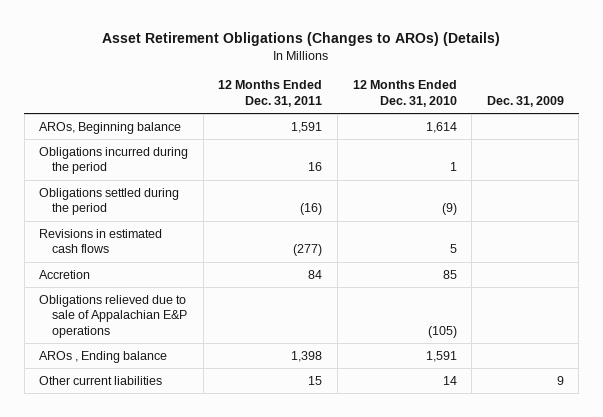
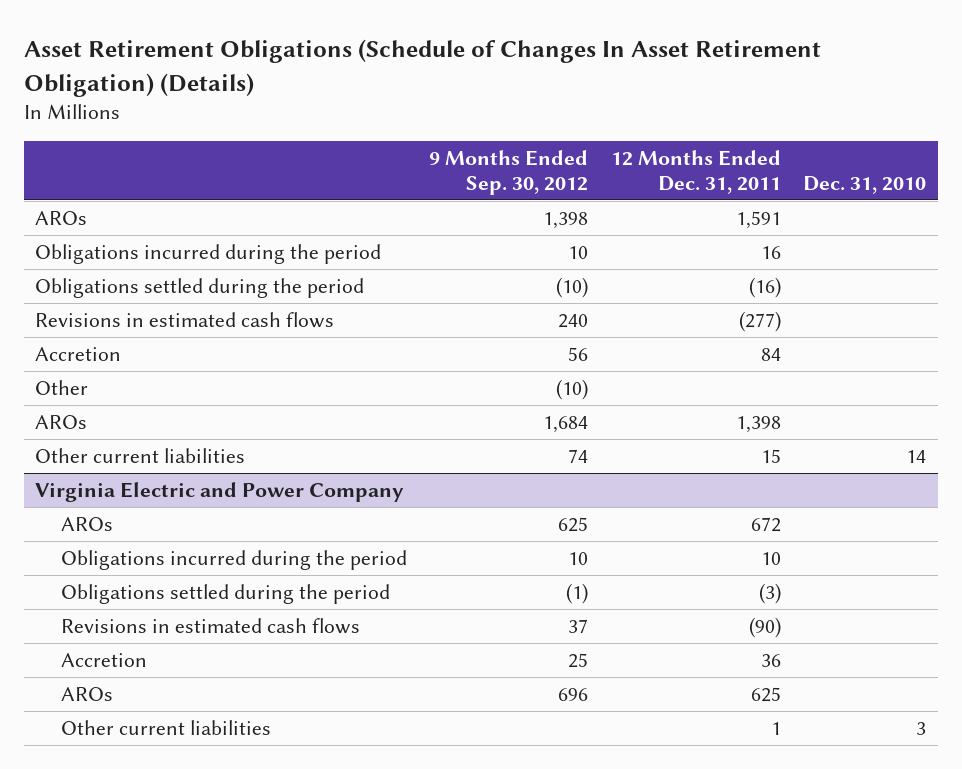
- Asset Retirement Obligations (Changes to AROs) (Details)
+ Asset Retirement Obligations (Schedule of Changes In Asset Retirement Obligation) (Details)
- | 12 Months Ended Dec. 31, 2011 | 12 Months Ended Dec. 31, 2010 | Dec. 31, 2009
+ | 9 Months Ended Sep. 30, 2012 | 12 Months Ended Dec. 31, 2011 | Dec. 31, 2010
- AROs, Beginning balance | 1,591 | 1,614 |
+ AROs | 1,398 | 1,591 |
- Obligations relieved due to sale of Appalachian E&P operations | | (105) |
- AROs , Ending balance | 1,398 | 1,591 |
+ Other | (10) | |
+ AROs | 1,684 | 1,398 |
+ Virginia Electric and Power Company
+ AROs | 625 | 672 |
+ Obligations incurred during the period | 10 | 10 |
+ Obligations settled during the period | (1) | (3) |
+ Revisions in estimated cash flows | 37 | (90) |
+ Accretion | 25 | 36 |
+ AROs | 696 | 625 |
+ Other current liabilities | | 1 | 3

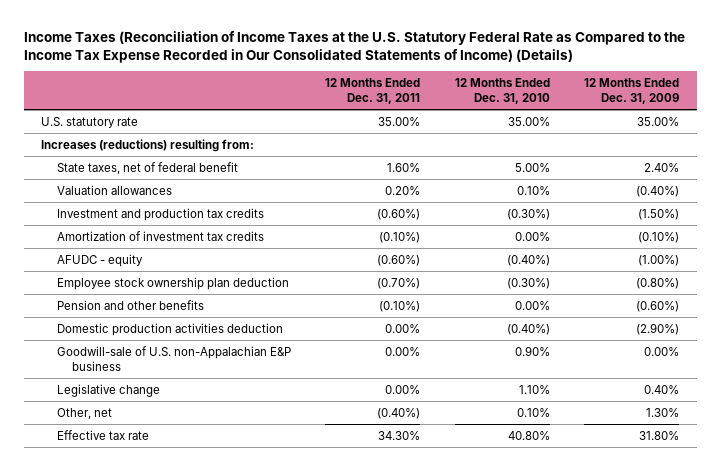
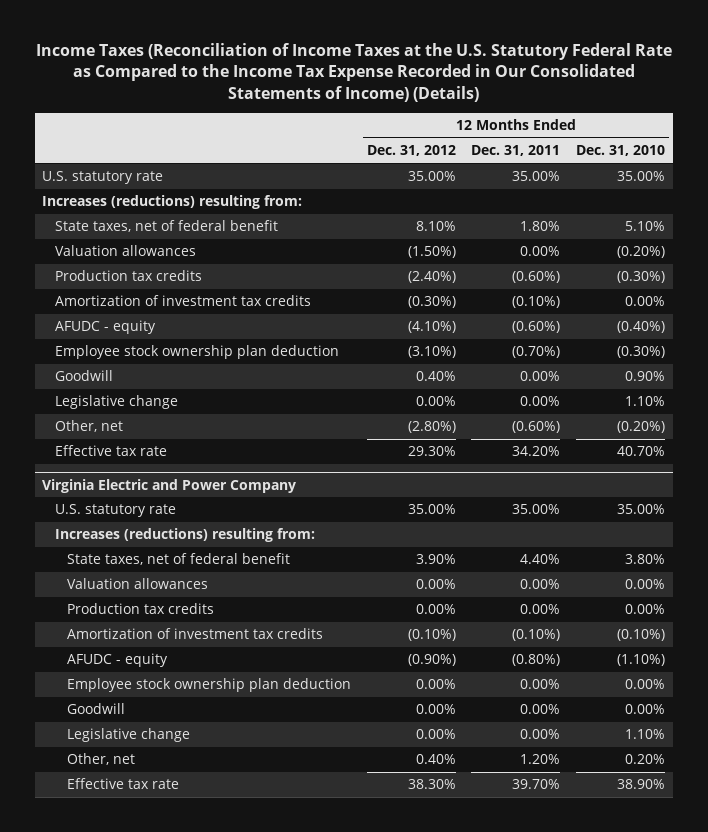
- | 12 Months Ended Dec. 31, 2011 | 12 Months Ended Dec. 31, 2010 | 12 Months Ended Dec. 31, 2009
+ | 12 Months Ended Dec. 31, 2012 | 12 Months Ended Dec. 31, 2011 | 12 Months Ended Dec. 31, 2010
- State taxes, net of federal benefit | 1.60% | 5.00% | 2.40%
- Valuation allowances | 0.20% | 0.10% | (0.40%)
- Investment and production tax credits | (0.60%) | (0.30%) | (1.50%)
+ State taxes, net of federal benefit | 8.10% | 1.80% | 5.10%
+ Valuation allowances | (1.50%) | 0.00% | (0.20%)
+ Production tax credits | (2.40%) | (0.60%) | (0.30%)
- Pension and other benefits | (0.10%) | 0.00% | (0.60%)
- Domestic production activities deduction | 0.00% | (0.40%) | (2.90%)
- Goodwill-sale of U.S. non-Appalachian E&P business | 0.00% | 0.90% | 0.00%
+ Goodwill | 0.40% | 0.00% | 0.90%
- Other, net | (0.40%) | 0.10% | 1.30%
- Effective tax rate | 34.30% | 40.80% | 31.80%
+ Other, net | (2.80%) | (0.60%) | (0.20%)
+ Effective tax rate | 29.30% | 34.20% | 40.70%
+ Virginia Electric and Power Company
+ U.S. statutory rate | 35.00% | 35.00% | 35.00%
+ Increases (reductions) resulting from:
+ State taxes, net of federal benefit | 3.90% | 4.40% | 3.80%
+ Valuation allowances | 0.00% | 0.00% | 0.00%
+ Production tax credits | 0.00% | 0.00% | 0.00%
+ Amortization of investment tax credits | (0.10%) | (0.10%) | (0.10%)
+ AFUDC - equity | (0.90%) | (0.80%) | (1.10%)
+ Employee stock ownership plan deduction | 0.00% | 0.00% | 0.00%
+ Goodwill | 0.00% | 0.00% | 0.00%
+ Legislative change | 0.00% | 0.00% | 1.10%
+ Other, net | 0.40% | 1.20% | 0.20%
+ Effective tax rate | 38.30% | 39.70% | 38.90%

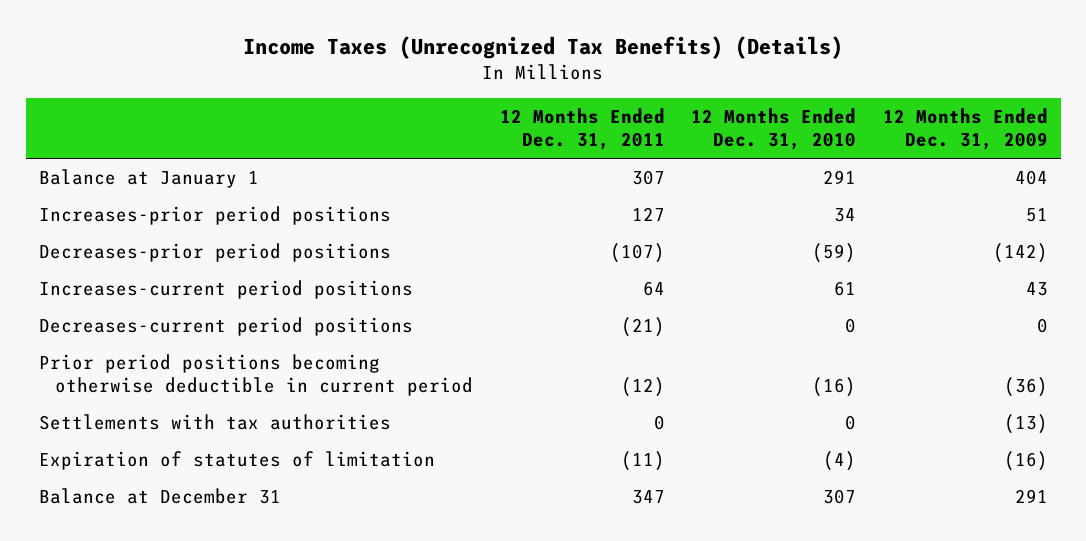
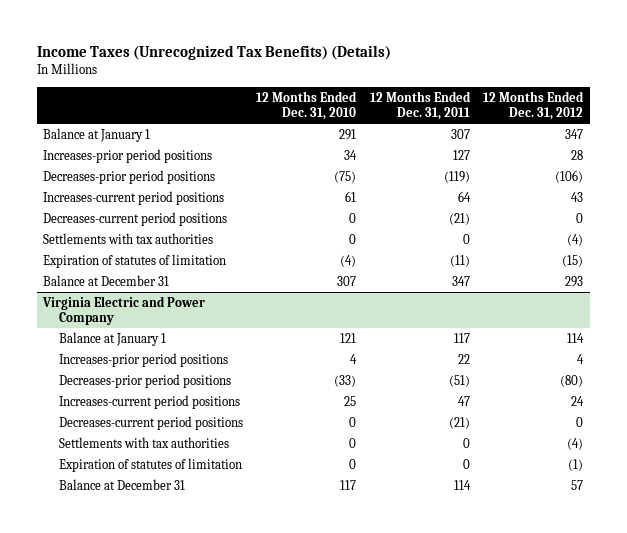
- | 12 Months Ended Dec. 31, 2011 | 12 Months Ended Dec. 31, 2010 | 12 Months Ended Dec. 31, 2009
+ | 12 Months Ended Dec. 31, 2010 | 12 Months Ended Dec. 31, 2011 | 12 Months Ended Dec. 31, 2012
- Decreases-prior period positions | (107) | (59) | (142)
+ Decreases-prior period positions | (75) | (119) | (106)
- Prior period positions becoming otherwise deductible in current period | (12) | (16) | (36)
+ Virginia Electric and Power Company
+ Balance at January 1 | 121 | 117 | 114
+ Increases-prior period positions | 4 | 22 | 4
+ Decreases-prior period positions | (33) | (51) | (80)
+ Increases-current period positions | 25 | 47 | 24
+ Decreases-current period positions | 0 | (21) | 0
+ Settlements with tax authorities | 0 | 0 | (4)
+ Expiration of statutes of limitation | 0 | 0 | (1)
+ Balance at December 31 | 117 | 114 | 57

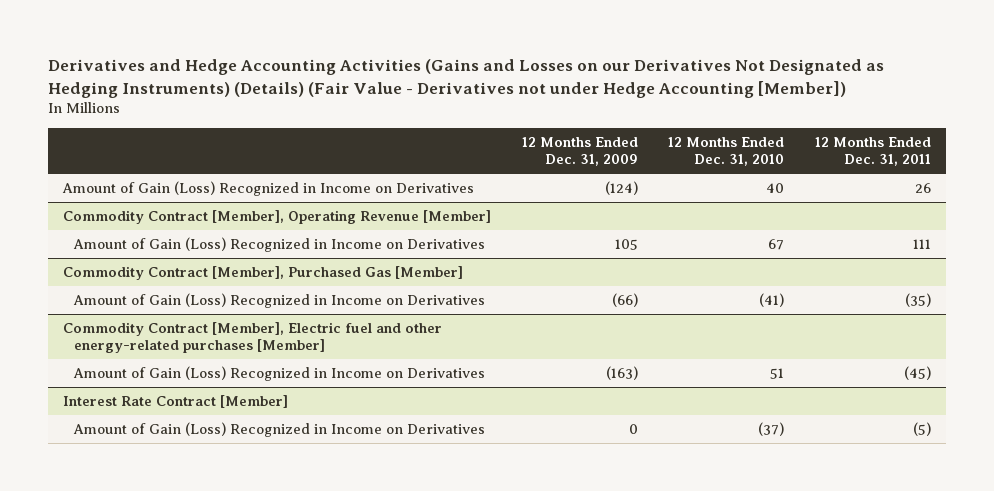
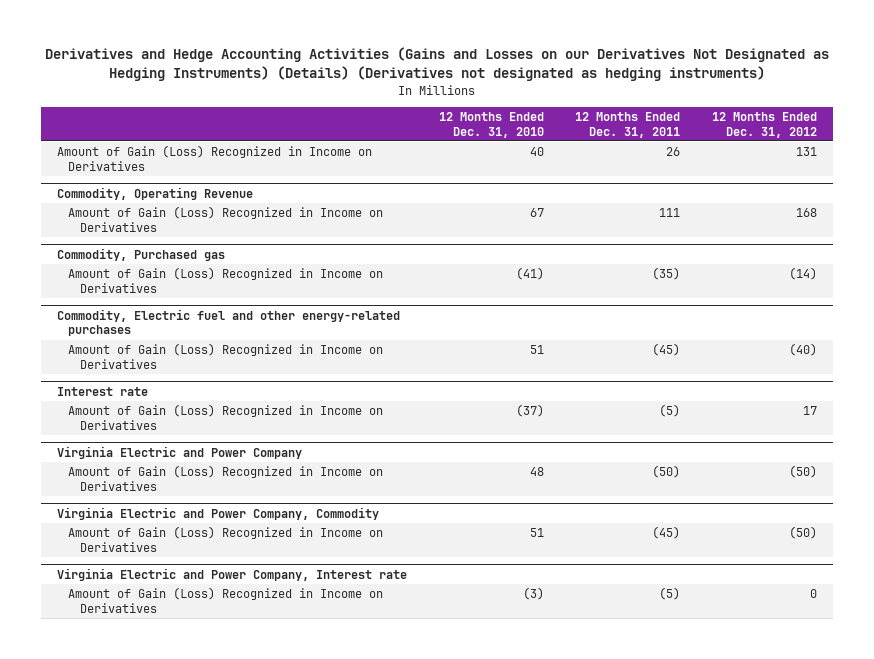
- Derivatives and Hedge Accounting Activities (Gains and Losses on our Derivatives Not Designated as Hedging Instruments) (Details) (Fair Value - Derivatives not under Hedge Accounting [Member])
+ Derivatives and Hedge Accounting Activities (Gains and Losses on our Derivatives Not Designated as Hedging Instruments) (Details) (Derivatives not designated as hedging instruments)
- | 12 Months Ended Dec. 31, 2009 | 12 Months Ended Dec. 31, 2010 | 12 Months Ended Dec. 31, 2011
+ | 12 Months Ended Dec. 31, 2010 | 12 Months Ended Dec. 31, 2011 | 12 Months Ended Dec. 31, 2012
- Commodity Contract [Member], Operating Revenue [Member]
+ Commodity, Operating Revenue
- Commodity Contract [Member], Purchased Gas [Member]
+ Commodity, Purchased gas
- Commodity Contract [Member], Electric fuel and other energy-related purchases [Member]
+ Commodity, Electric fuel and other energy-related purchases
- Interest Rate Contract [Member]
+ Interest rate
+ Virginia Electric and Power Company
+ Amount of Gain (Loss) Recognized in Income on Derivatives | 48 | (50) | (50)
+ Virginia Electric and Power Company, Commodity
+ Amount of Gain (Loss) Recognized in Income on Derivatives | 51 | (45) | (50)
+ Virginia Electric and Power Company, Interest rate
+ Amount of Gain (Loss) Recognized in Income on Derivatives | (3) | (5) | 0

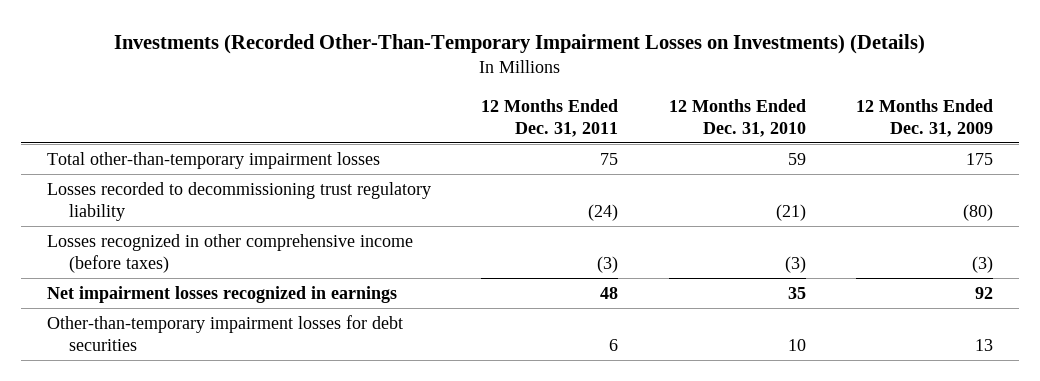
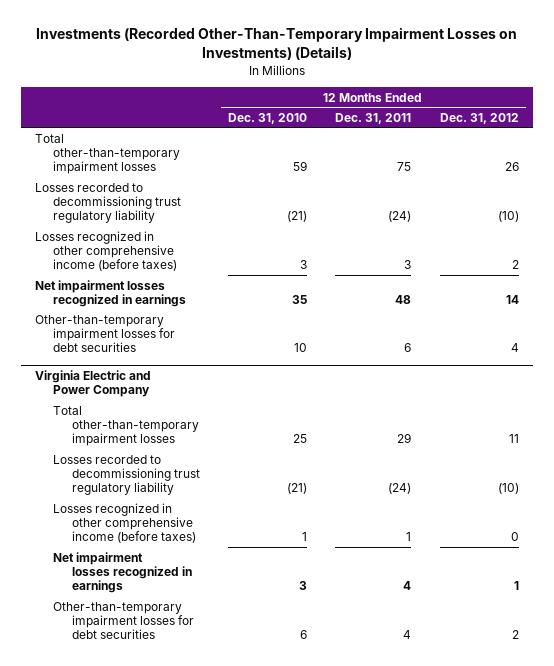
- | 12 Months Ended Dec. 31, 2011 | 12 Months Ended Dec. 31, 2010 | 12 Months Ended Dec. 31, 2009
+ | 12 Months Ended Dec. 31, 2010 | 12 Months Ended Dec. 31, 2011 | 12 Months Ended Dec. 31, 2012
- Losses recognized in other comprehensive income (before taxes) | (3) | (3) | (3)
+ Losses recognized in other comprehensive income (before taxes) | 3 | 3 | 2
+ Virginia Electric and Power Company
+ Total other-than-temporary impairment losses | 25 | 29 | 11
+ Losses recorded to decommissioning trust regulatory liability | (21) | (24) | (10)
+ Losses recognized in other comprehensive income (before taxes) | 1 | 1 | 0
+ Net impairment losses recognized in earnings | 3 | 4 | 1
+ Other-than-temporary impairment losses for debt securities | 6 | 4 | 2

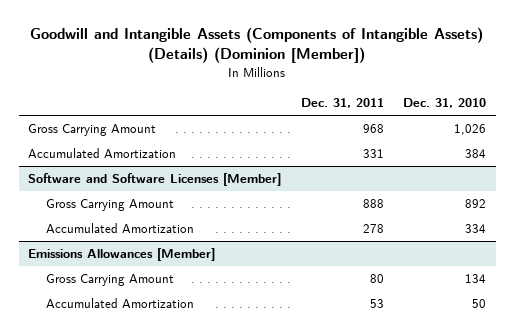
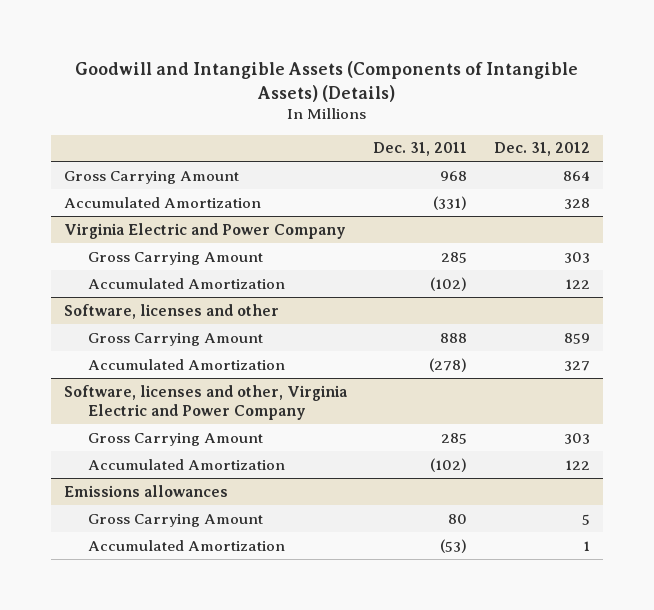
- Goodwill and Intangible Assets (Components of Intangible Assets) (Details) (Dominion [Member])
+ Goodwill and Intangible Assets (Components of Intangible Assets) (Details)
- | Dec. 31, 2011 | Dec. 31, 2010
+ | Dec. 31, 2011 | Dec. 31, 2012
- Accumulated Amortization | 331 | 384
- Software and Software Licenses [Member]
+ Accumulated Amortization | (331) | 328
+ Virginia Electric and Power Company
+ Gross Carrying Amount | 285 | 303
+ Accumulated Amortization | (102) | 122
+ Software, licenses and other
- Accumulated Amortization | 278 | 334
- Emissions Allowances [Member]
+ Accumulated Amortization | (278) | 327
+ Software, licenses and other, Virginia Electric and Power Company
+ Gross Carrying Amount | 285 | 303
+ Accumulated Amortization | (102) | 122
+ Emissions allowances
- Accumulated Amortization | 53 | 50
+ Accumulated Amortization | (53) | 1

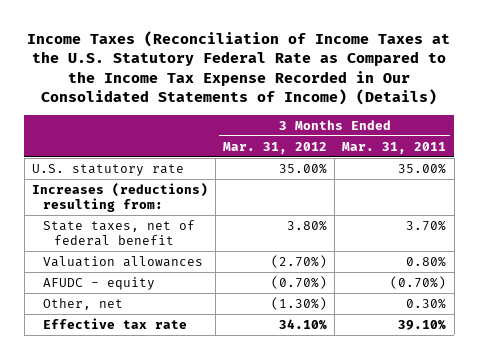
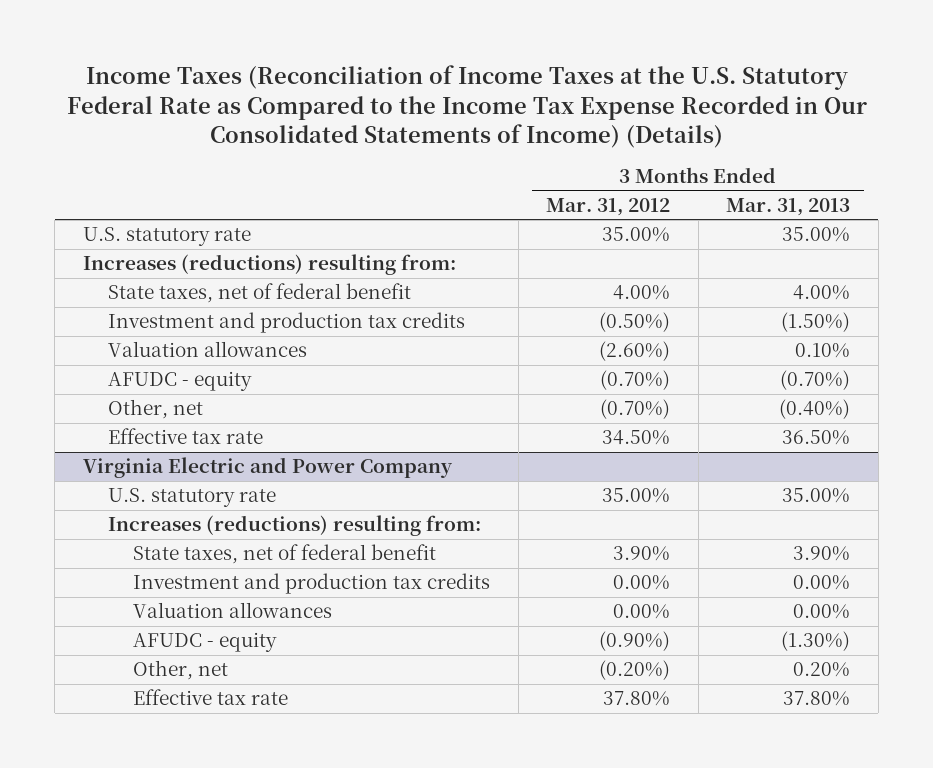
- | 3 Months Ended Mar. 31, 2012 | 3 Months Ended Mar. 31, 2011
+ | 3 Months Ended Mar. 31, 2012 | 3 Months Ended Mar. 31, 2013
- State taxes, net of federal benefit | 3.80% | 3.70%
- Valuation allowances | (2.70%) | 0.80%
+ State taxes, net of federal benefit | 4.00% | 4.00%
+ Investment and production tax credits | (0.50%) | (1.50%)
+ Valuation allowances | (2.60%) | 0.10%
- Other, net | (1.30%) | 0.30%
- Effective tax rate | 34.10% | 39.10%
+ Other, net | (0.70%) | (0.40%)
+ Effective tax rate | 34.50% | 36.50%
+ Virginia Electric and Power Company
+ U.S. statutory rate | 35.00% | 35.00%
+ Increases (reductions) resulting from:
+ State taxes, net of federal benefit | 3.90% | 3.90%
+ Investment and production tax credits | 0.00% | 0.00%
+ Valuation allowances | 0.00% | 0.00%
+ AFUDC - equity | (0.90%) | (1.30%)
+ Other, net | (0.20%) | 0.20%
+ Effective tax rate | 37.80% | 37.80%

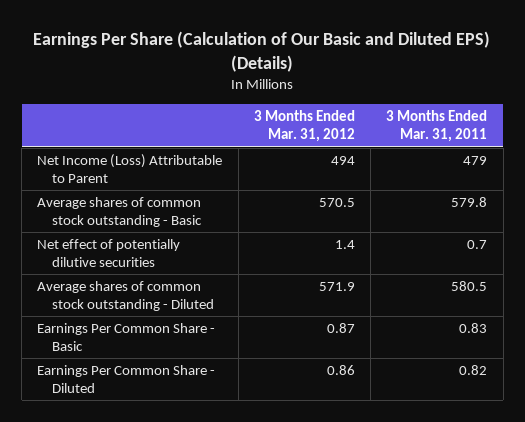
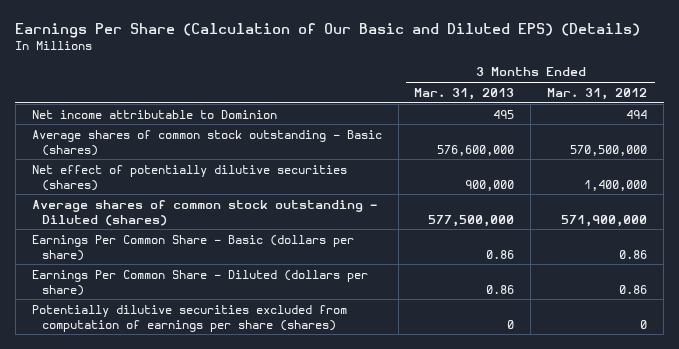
- | 3 Months Ended Mar. 31, 2012 | 3 Months Ended Mar. 31, 2011
+ | 3 Months Ended Mar. 31, 2013 | 3 Months Ended Mar. 31, 2012
- Net Income (Loss) Attributable to Parent | 494 | 479
- Average shares of common stock outstanding - Basic | 570.5 | 579.8
- Net effect of potentially dilutive securities | 1.4 | 0.7
- Average shares of common stock outstanding - Diluted | 571.9 | 580.5
- Earnings Per Common Share - Basic | 0.87 | 0.83
- Earnings Per Common Share - Diluted | 0.86 | 0.82
+ Net income attributable to Dominion | 495 | 494
+ Average shares of common stock outstanding - Basic (shares) | 576,600,000 | 570,500,000
+ Net effect of potentially dilutive securities (shares) | 900,000 | 1,400,000
+ Average shares of common stock outstanding - Diluted (shares) | 577,500,000 | 571,900,000
+ Earnings Per Common Share - Basic (dollars per share) | 0.86 | 0.86
+ Earnings Per Common Share - Diluted (dollars per share) | 0.86 | 0.86
+ Potentially dilutive securities excluded from computation of earnings per share (shares) | 0 | 0

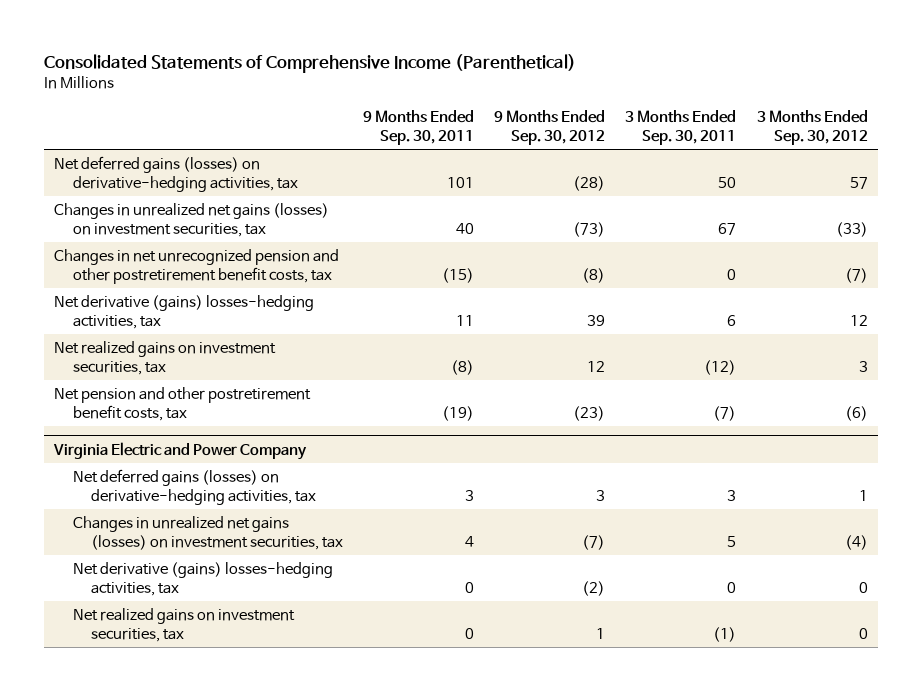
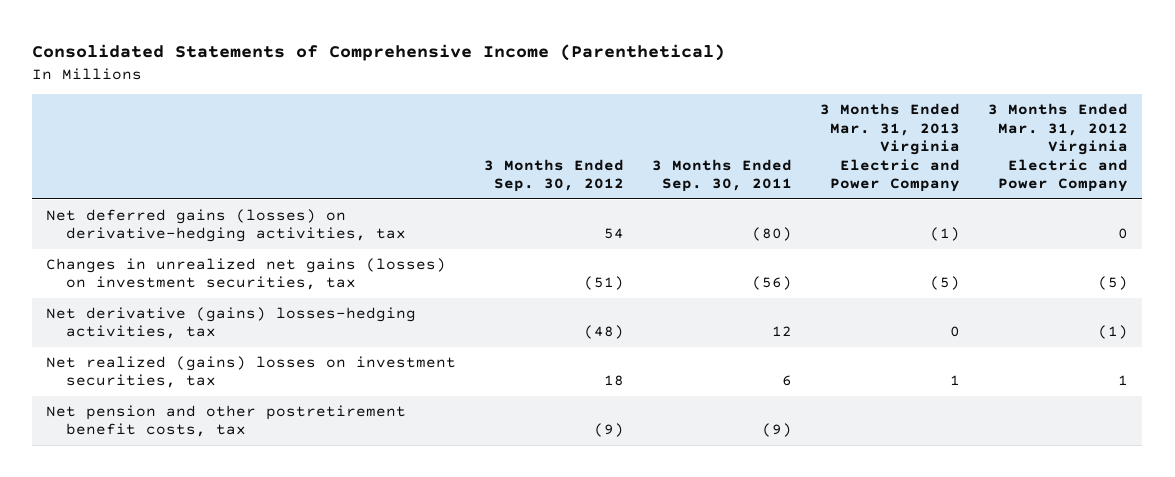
- | 9 Months Ended Sep. 30, 2011 | 9 Months Ended Sep. 30, 2012 | 3 Months Ended Sep. 30, 2011 | 3 Months Ended Sep. 30, 2012
+ | 3 Months Ended Sep. 30, 2012 | 3 Months Ended Sep. 30, 2011 | 3 Months Ended Mar. 31, 2013 Virginia Electric and Power Company | 3 Months Ended Mar. 31, 2012 Virginia Electric and Power Company
- Net deferred gains (losses) on derivative-hedging activities, tax | 101 | (28) | 50 | 57
- Changes in unrealized net gains (losses) on investment securities, tax | 40 | (73) | 67 | (33)
- Changes in net unrecognized pension and other postretirement benefit costs, tax | (15) | (8) | 0 | (7)
- Net derivative (gains) losses-hedging activities, tax | 11 | 39 | 6 | 12
- Net realized gains on investment securities, tax | (8) | 12 | (12) | 3
- Net pension and other postretirement benefit costs, tax | (19) | (23) | (7) | (6)
- Virginia Electric and Power Company
- Net deferred gains (losses) on derivative-hedging activities, tax | 3 | 3 | 3 | 1
- Changes in unrealized net gains (losses) on investment securities, tax | 4 | (7) | 5 | (4)
- Net derivative (gains) losses-hedging activities, tax | 0 | (2) | 0 | 0
- Net realized gains on investment securities, tax | 0 | 1 | (1) | 0
+ Net deferred gains (losses) on derivative-hedging activities, tax | 54 | (80) | (1) | 0
+ Changes in unrealized net gains (losses) on investment securities, tax | (51) | (56) | (5) | (5)
+ Net derivative (gains) losses-hedging activities, tax | (48) | 12 | 0 | (1)
+ Net realized (gains) losses on investment securities, tax | 18 | 6 | 1 | 1
+ Net pension and other postretirement benefit costs, tax | (9) | (9) | |

